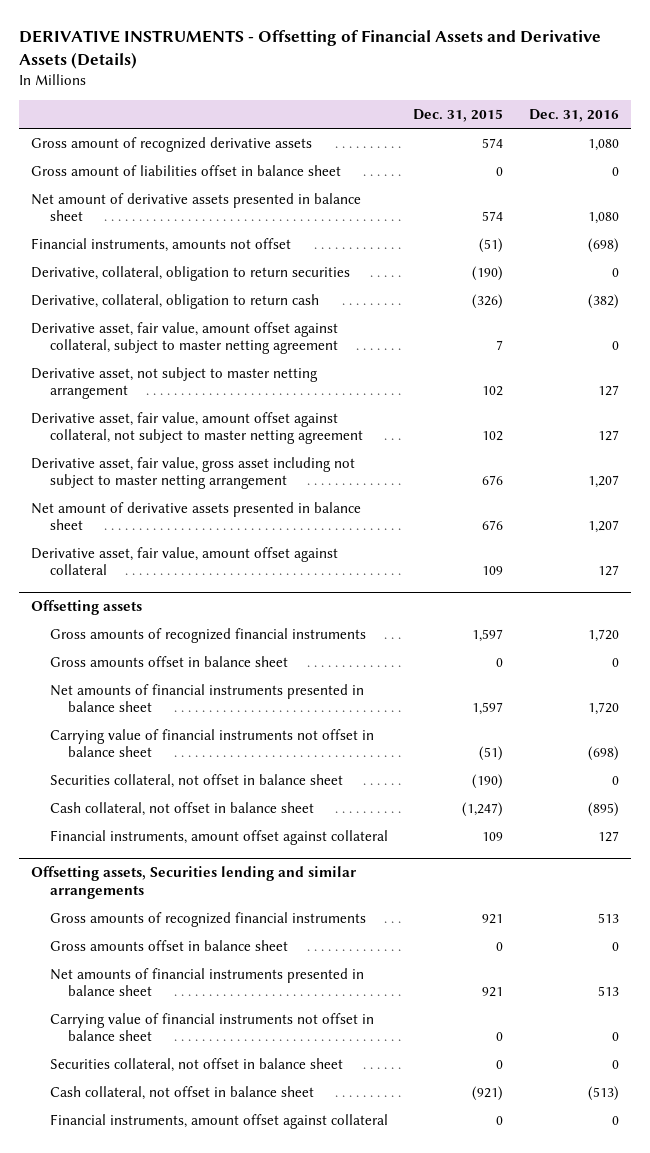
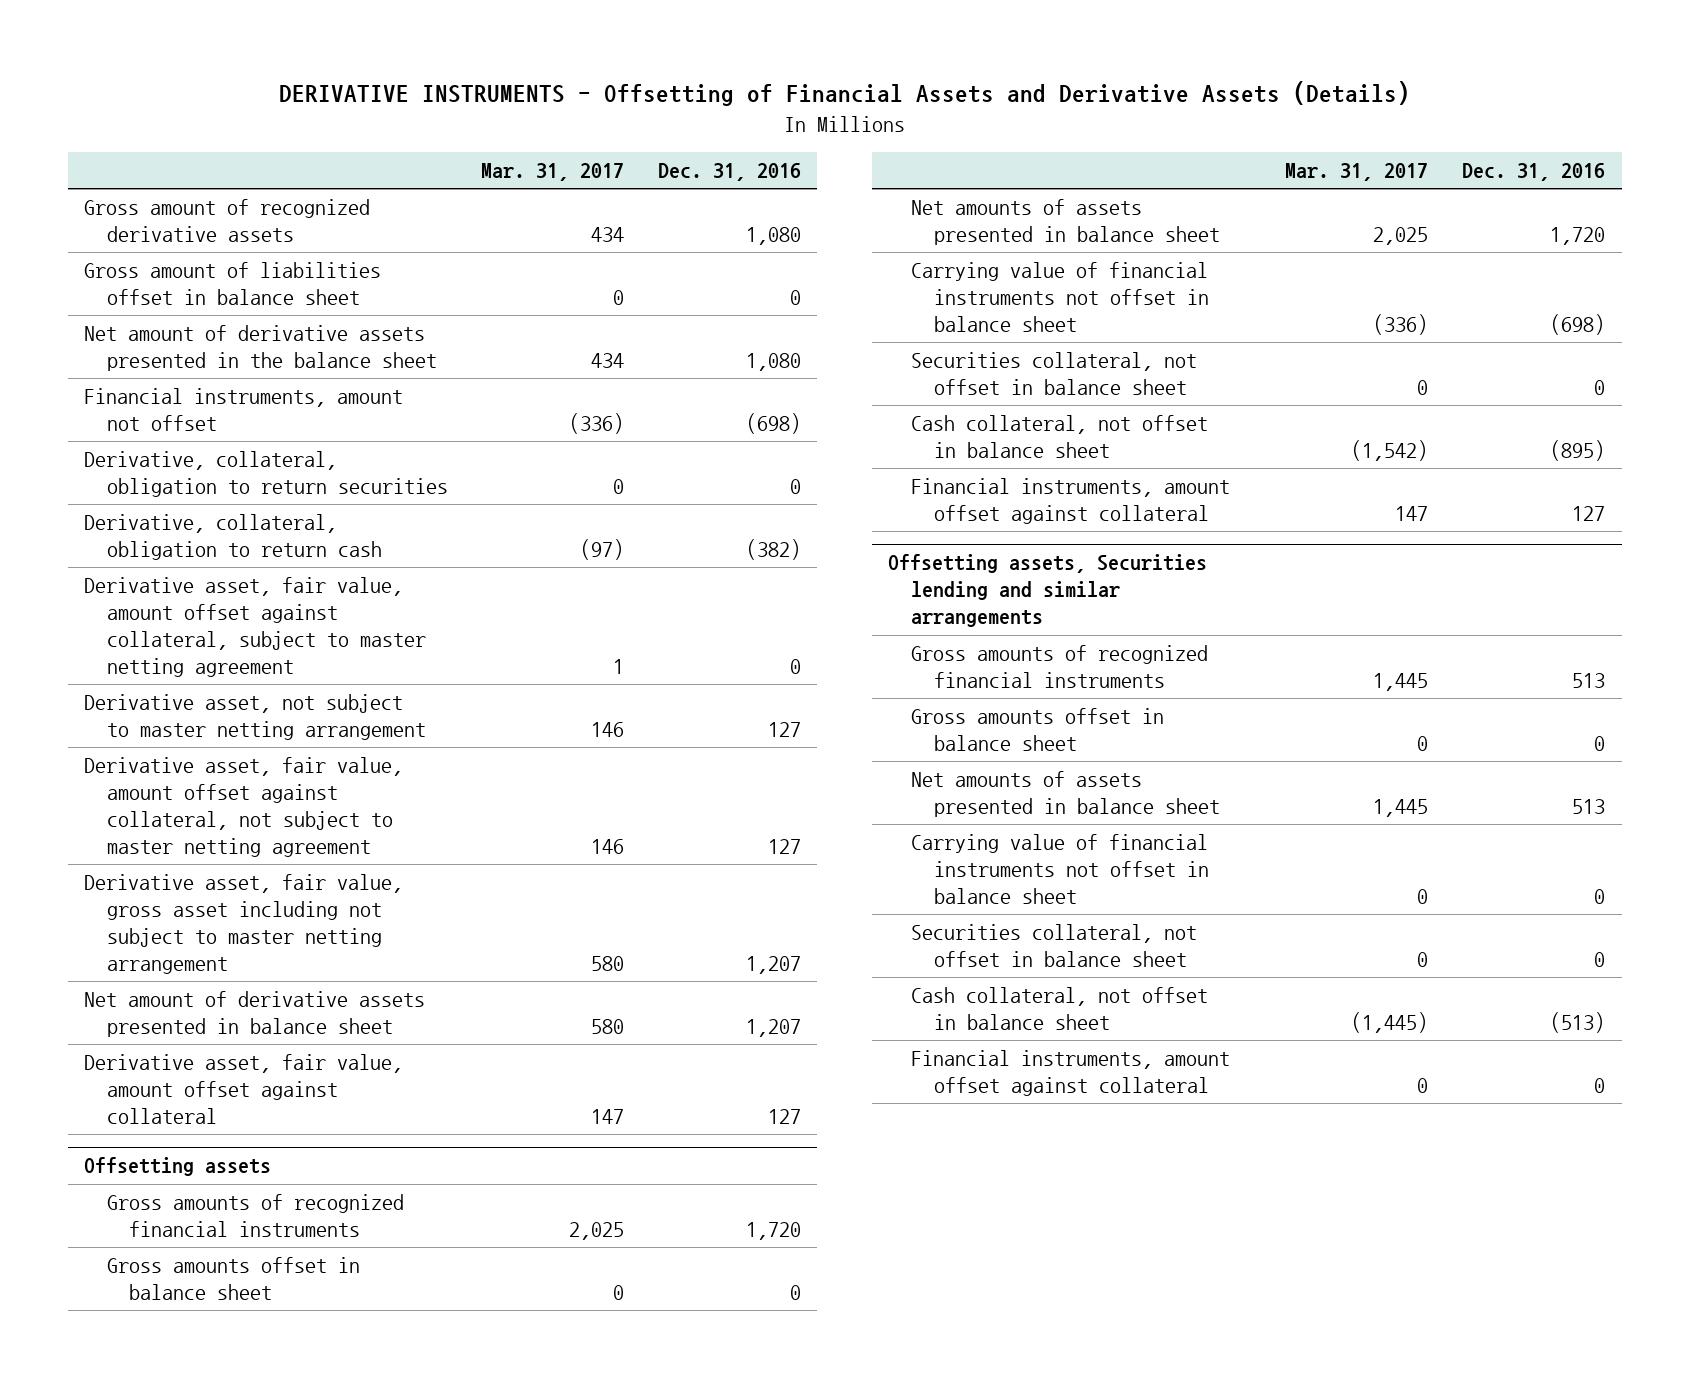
- | Dec. 31, 2015 | Dec. 31, 2016
+ | Mar. 31, 2017 | Dec. 31, 2016
- Net amount of derivative assets presented in balance sheet | 574 | 1,080
- Financial instruments, amounts not offset | (51) | (698)
+ Net amount of derivative assets presented in the balance sheet | 434 | 1,080
+ Financial instruments, amount not offset | (336) | (698)
@ Offsetting assets
- Net amounts of financial instruments presented in balance sheet | 1,597 | 1,720
+ Net amounts of assets presented in balance sheet | 2,025 | 1,720
@ Offsetting assets, Securities lending and similar arrangements
- Net amounts of financial instruments presented in balance sheet | 921 | 513
+ Net amounts of assets presented in balance sheet | 1,445 | 513

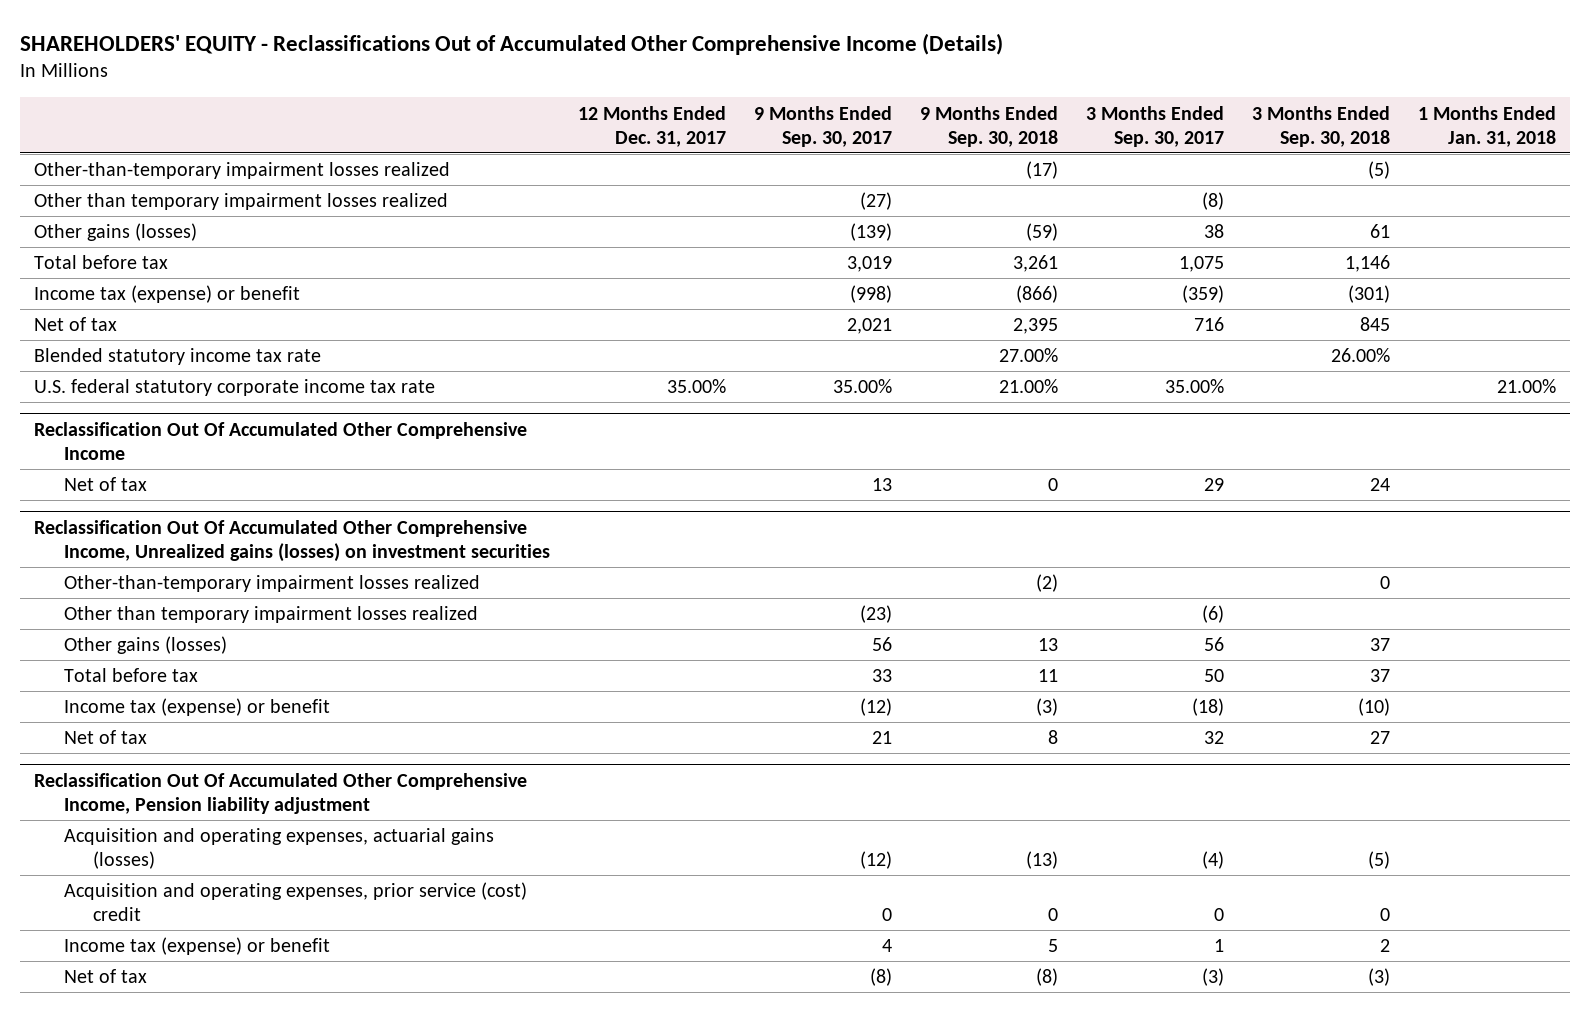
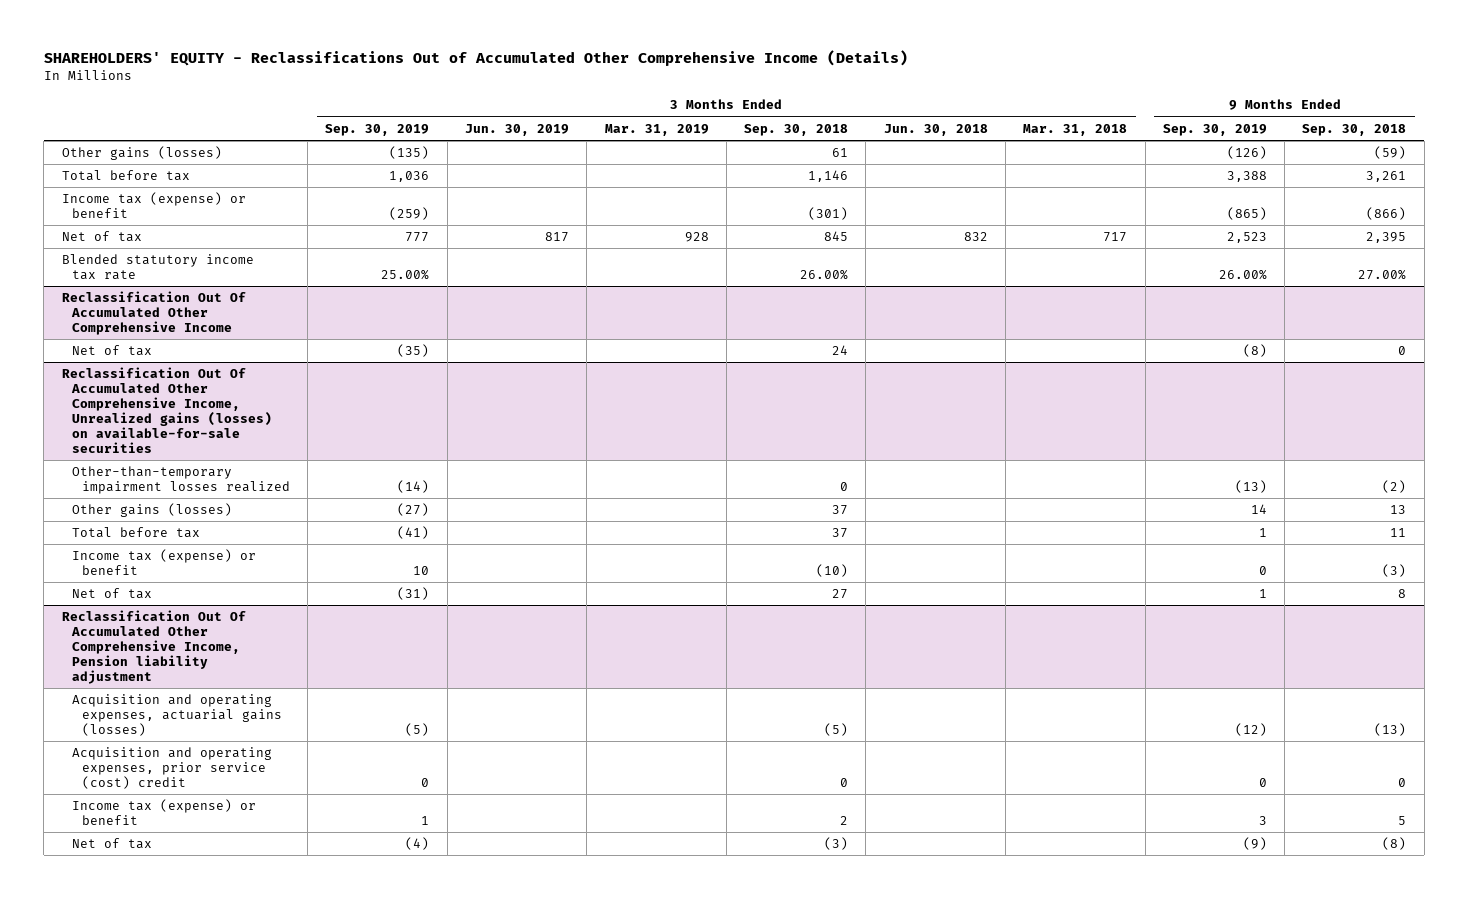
- | 12 Months Ended Dec. 31, 2017 | 9 Months Ended Sep. 30, 2017 | 9 Months Ended Sep. 30, 2018 | 3 Months Ended Sep. 30, 2017 | 3 Months Ended Sep. 30, 2018 | 1 Months Ended Jan. 31, 2018
+ | 3 Months Ended Sep. 30, 2019 | 3 Months Ended Jun. 30, 2019 | 3 Months Ended Mar. 31, 2019 | 3 Months Ended Sep. 30, 2018 | 3 Months Ended Jun. 30, 2018 | 3 Months Ended Mar. 31, 2018 | 9 Months Ended Sep. 30, 2019 | 9 Months Ended Sep. 30, 2018
- Other-than-temporary impairment losses realized | | | (17) | | (5) |
- Other than temporary impairment losses realized | | (27) | | (8) | |
- U.S. federal statutory corporate income tax rate | 35.00% | 35.00% | 21.00% | 35.00% | | 21.00%
- Reclassification Out Of Accumulated Other Comprehensive Income, Unrealized gains (losses) on investment securities
+ Reclassification Out Of Accumulated Other Comprehensive Income, Unrealized gains (losses) on available-for-sale securities
- Other than temporary impairment losses realized | | (23) | | (6) | |

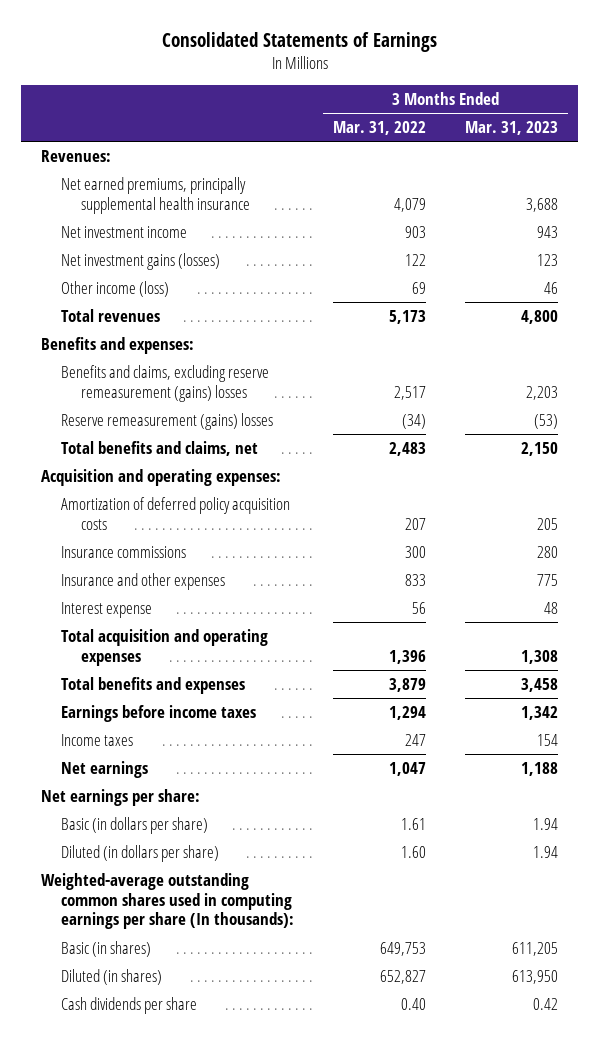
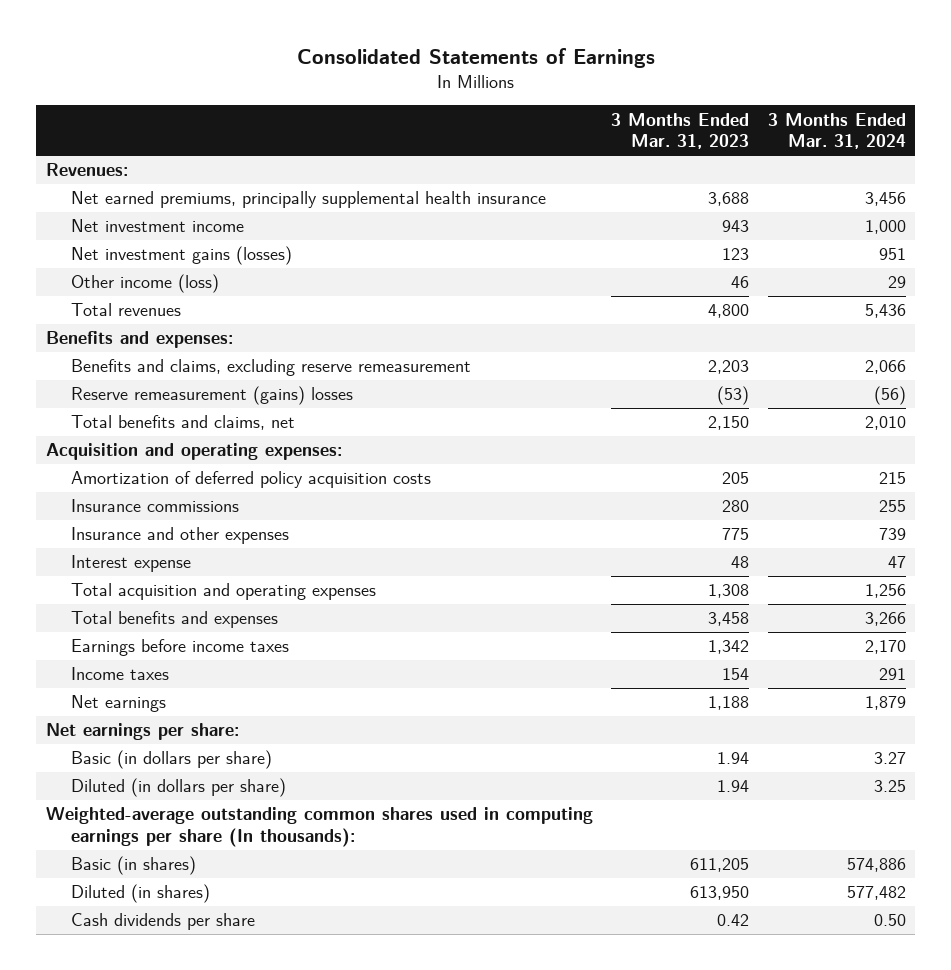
- | 3 Months Ended Mar. 31, 2022 | 3 Months Ended Mar. 31, 2023
+ | 3 Months Ended Mar. 31, 2023 | 3 Months Ended Mar. 31, 2024
- Benefits and claims, excluding reserve remeasurement (gains) losses | 2,517 | 2,203
+ Benefits and claims, excluding reserve remeasurement | 2,203 | 2,066

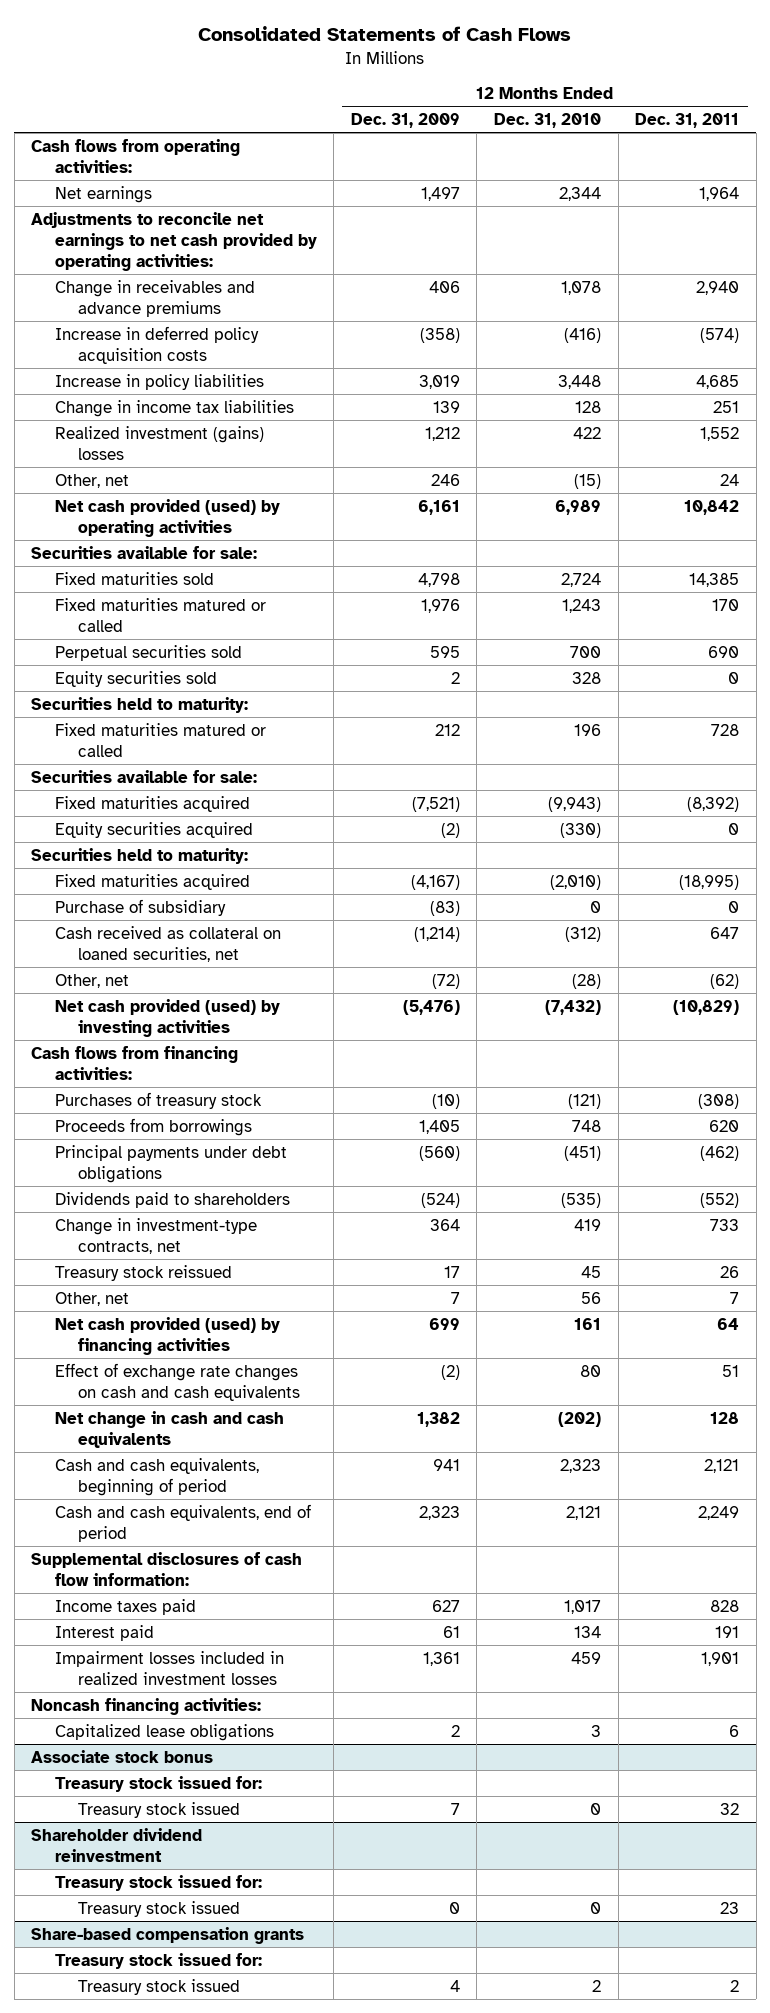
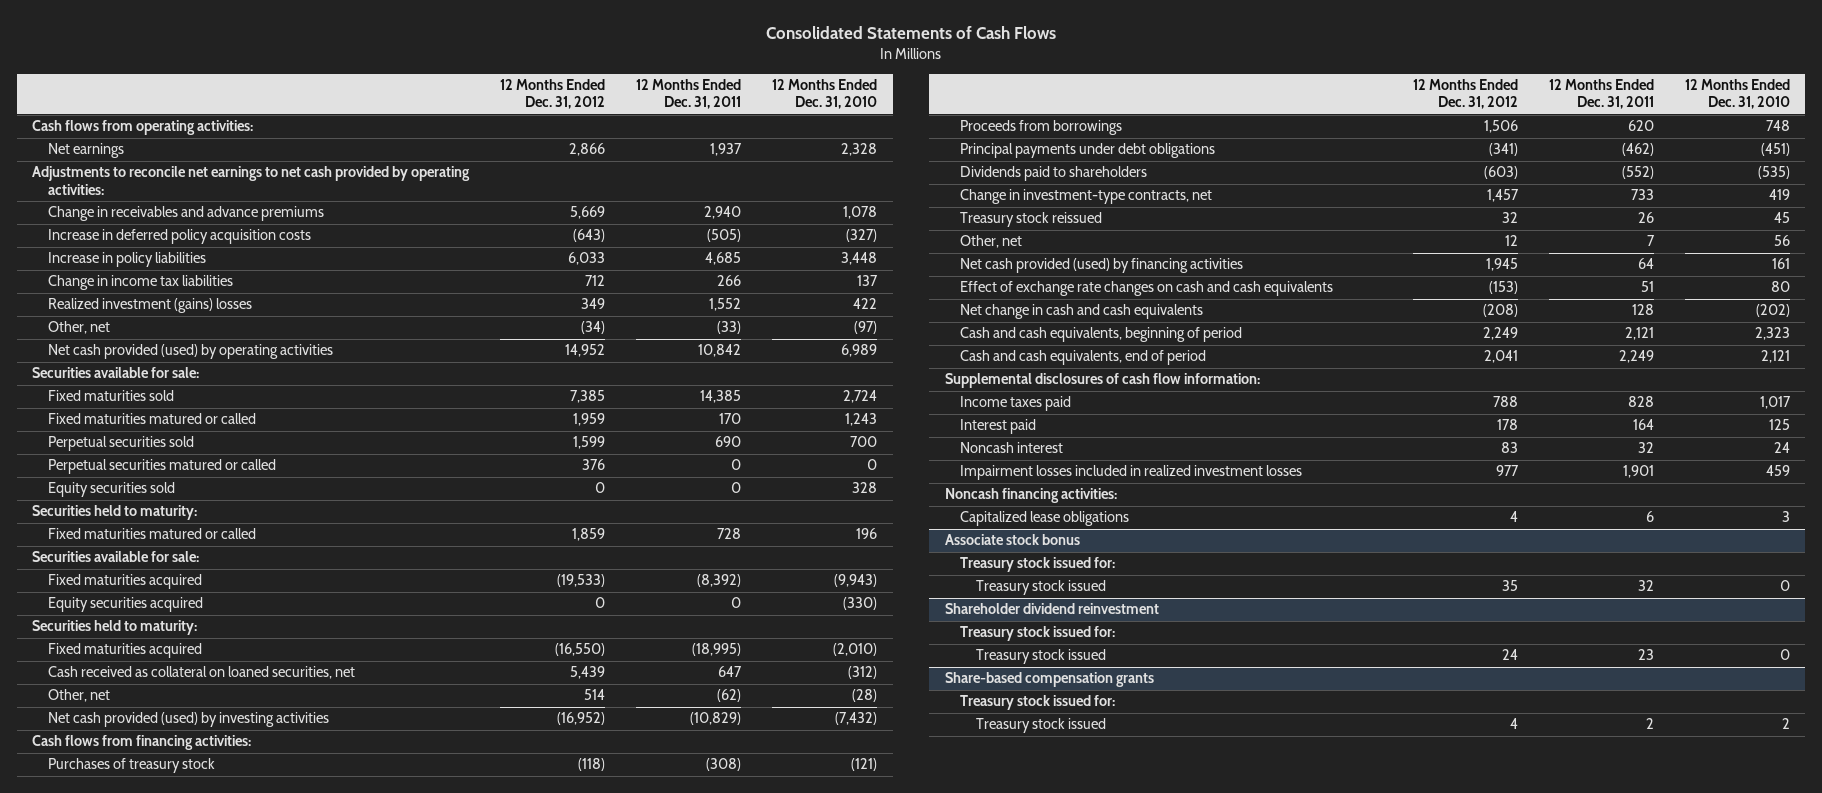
- | 12 Months Ended Dec. 31, 2009 | 12 Months Ended Dec. 31, 2010 | 12 Months Ended Dec. 31, 2011
+ | 12 Months Ended Dec. 31, 2012 | 12 Months Ended Dec. 31, 2011 | 12 Months Ended Dec. 31, 2010
- Net earnings | 1,497 | 2,344 | 1,964
+ Net earnings | 2,866 | 1,937 | 2,328
- Increase in deferred policy acquisition costs | (358) | (416) | (574)
+ Increase in deferred policy acquisition costs | (643) | (505) | (327)
- Change in income tax liabilities | 139 | 128 | 251
+ Change in income tax liabilities | 712 | 266 | 137
- Other, net | 246 | (15) | 24
+ Other, net | (34) | (33) | (97)
+ Perpetual securities matured or called | 376 | 0 | 0
- Purchase of subsidiary | (83) | 0 | 0
- Interest paid | 61 | 134 | 191
+ Interest paid | 178 | 164 | 125
+ Noncash interest | 83 | 32 | 24

